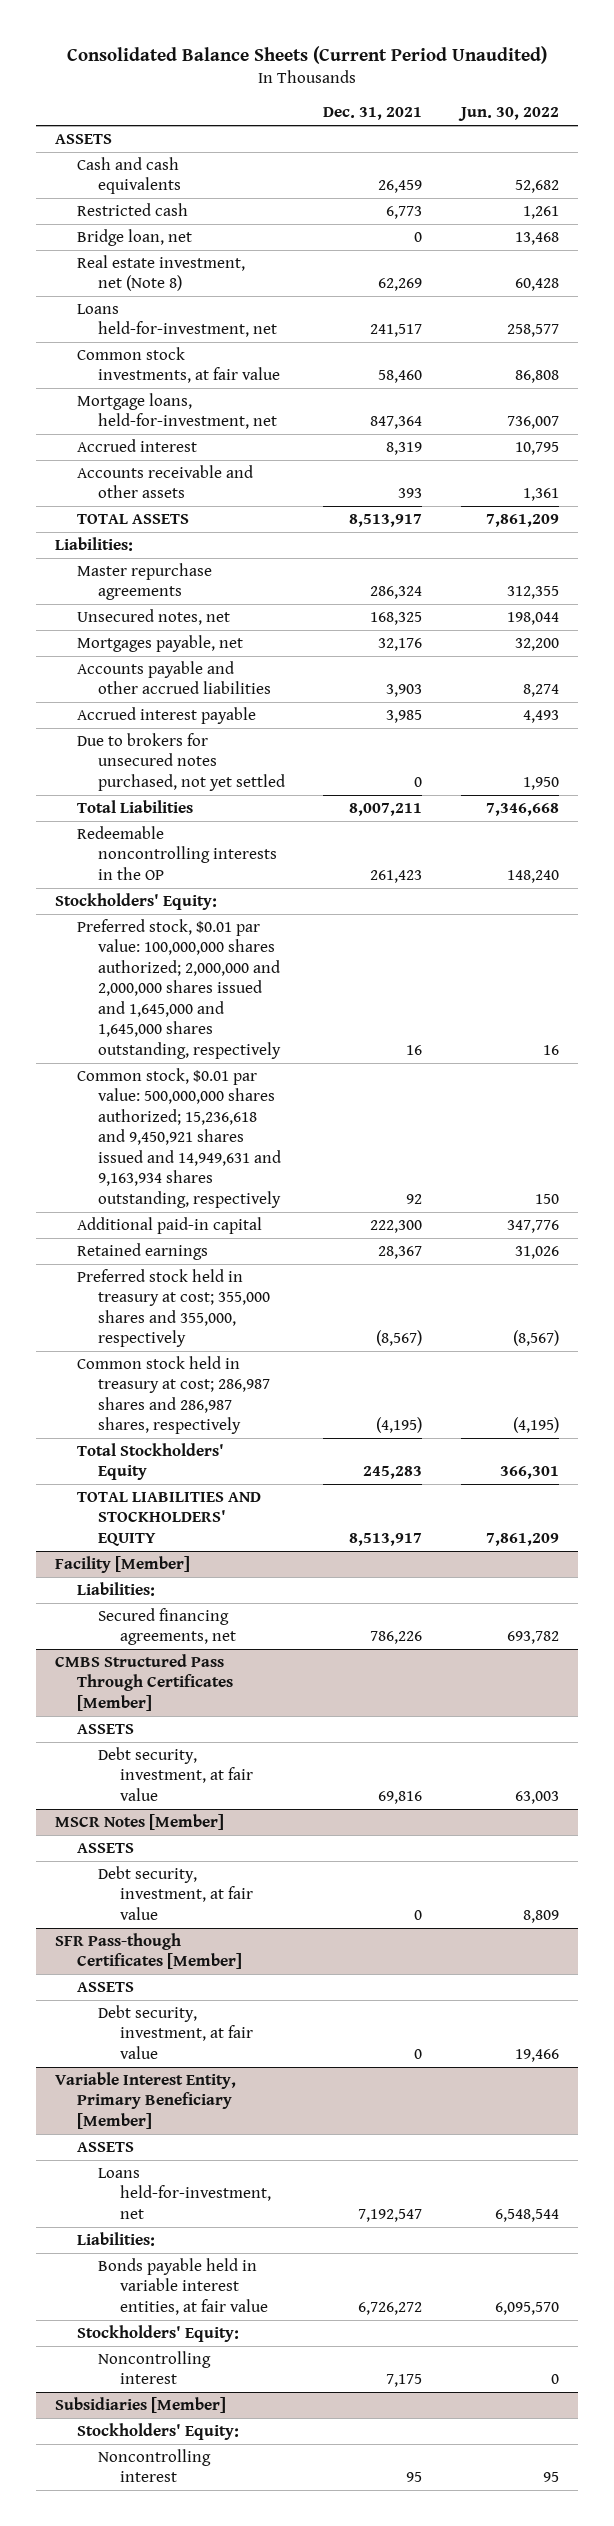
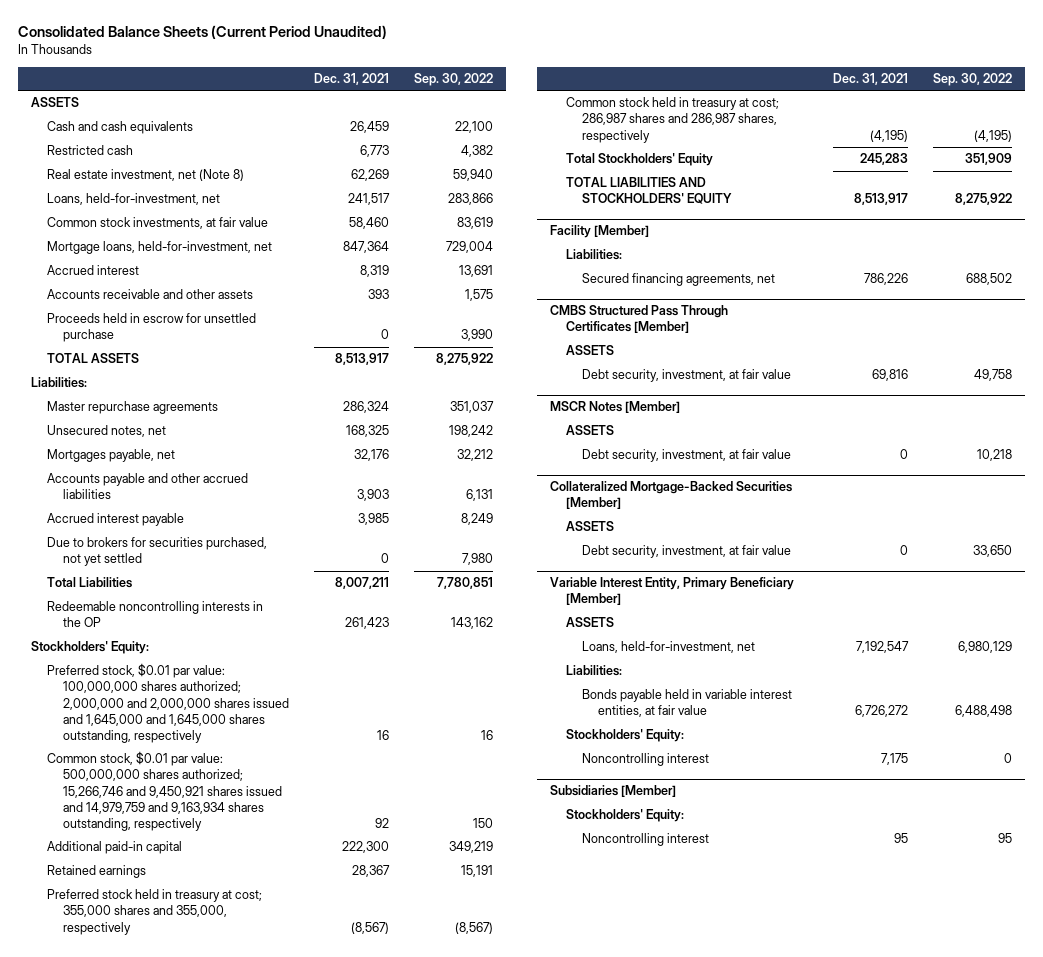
- | Dec. 31, 2021 | Jun. 30, 2022
+ | Dec. 31, 2021 | Sep. 30, 2022
- Bridge loan, net | 0 | 13,468
- Loans held-for-investment, net | 241,517 | 258,577
+ Loans, held-for-investment, net | 241,517 | 283,866
+ Proceeds held in escrow for unsettled purchase | 0 | 3,990
- Due to brokers for unsecured notes purchased, not yet settled | 0 | 1,950
+ Due to brokers for securities purchased, not yet settled | 0 | 7,980
- Common stock, $0.01 par value: 500,000,000 shares authorized; 15,236,618 and 9,450,921 shares issued and 14,949,631 and 9,163,934 shares outstanding, respectively | 92 | 150
+ Common stock, $0.01 par value: 500,000,000 shares authorized; 15,266,746 and 9,450,921 shares issued and 14,979,759 and 9,163,934 shares outstanding, respectively | 92 | 150
- SFR Pass-though Certificates [Member]
+ Collateralized Mortgage-Backed Securities [Member]
@ Variable Interest Entity, Primary Beneficiary [Member]
- Loans held-for-investment, net | 7,192,547 | 6,548,544
+ Loans, held-for-investment, net | 7,192,547 | 6,980,129

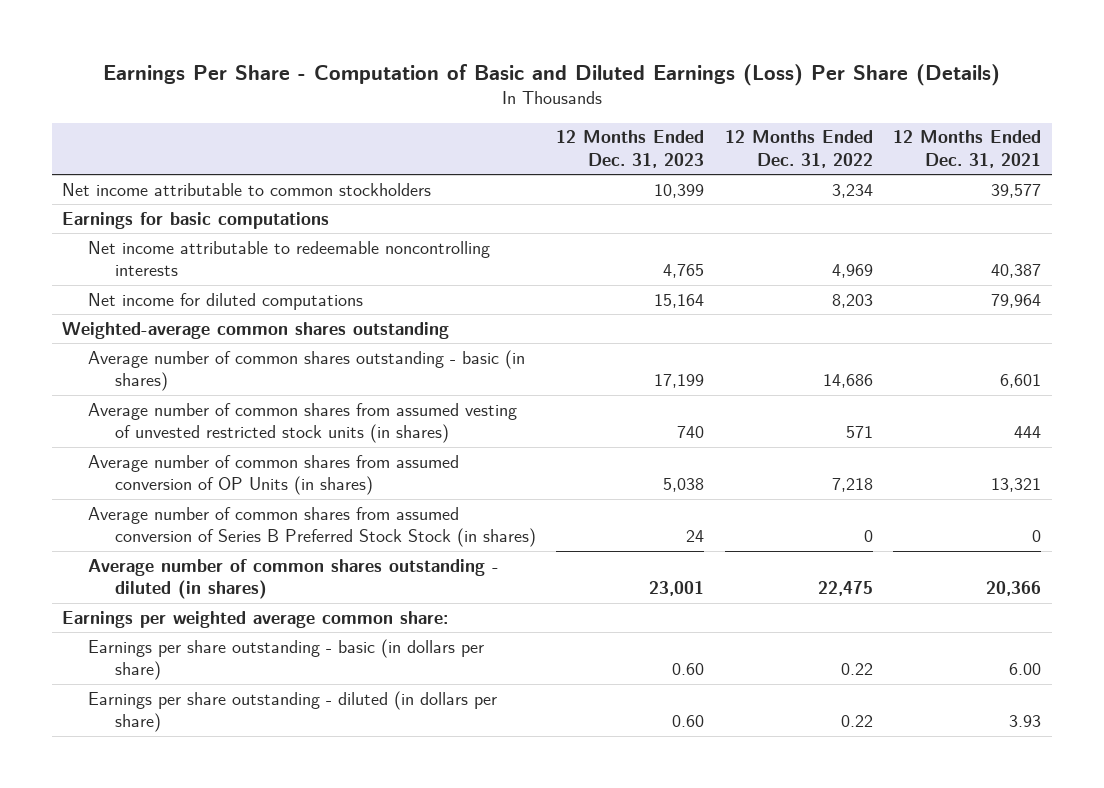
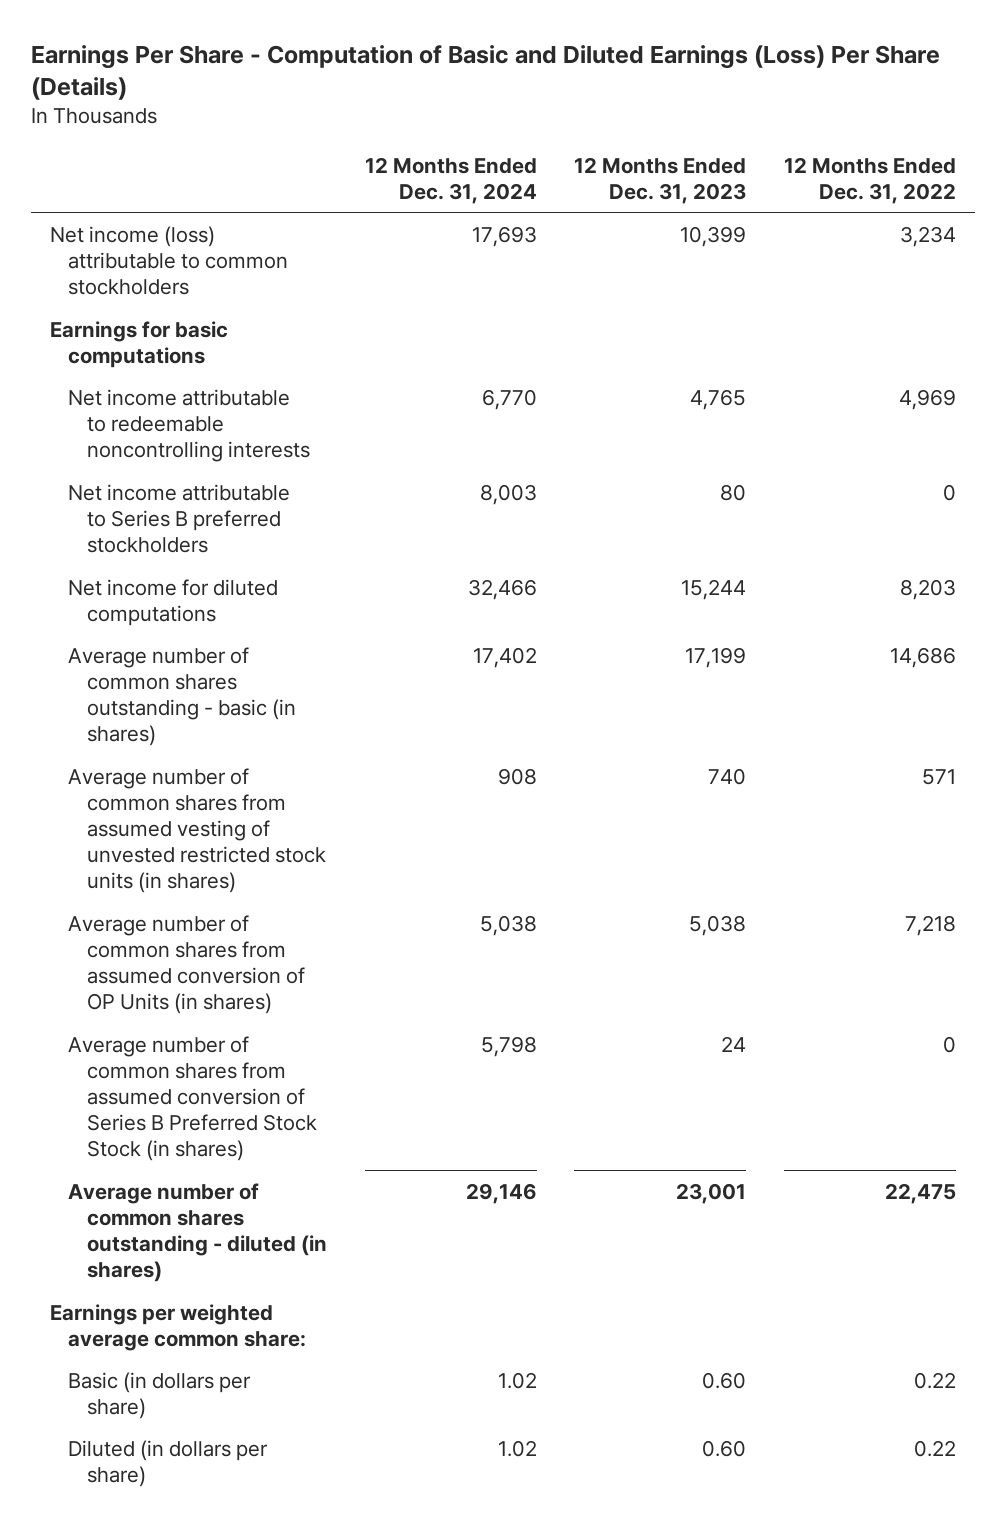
- | 12 Months Ended Dec. 31, 2023 | 12 Months Ended Dec. 31, 2022 | 12 Months Ended Dec. 31, 2021
+ | 12 Months Ended Dec. 31, 2024 | 12 Months Ended Dec. 31, 2023 | 12 Months Ended Dec. 31, 2022
- Net income attributable to common stockholders | 10,399 | 3,234 | 39,577
+ Net income (loss) attributable to common stockholders | 17,693 | 10,399 | 3,234
- Net income for diluted computations | 15,164 | 8,203 | 79,964
- Weighted-average common shares outstanding
+ Net income attributable to Series B preferred stockholders | 8,003 | 80 | 0
+ Net income for diluted computations | 32,466 | 15,244 | 8,203
- Earnings per share outstanding - basic (in dollars per share) | 0.60 | 0.22 | 6.00
- Earnings per share outstanding - diluted (in dollars per share) | 0.60 | 0.22 | 3.93
+ Basic (in dollars per share) | 1.02 | 0.60 | 0.22
+ Diluted (in dollars per share) | 1.02 | 0.60 | 0.22

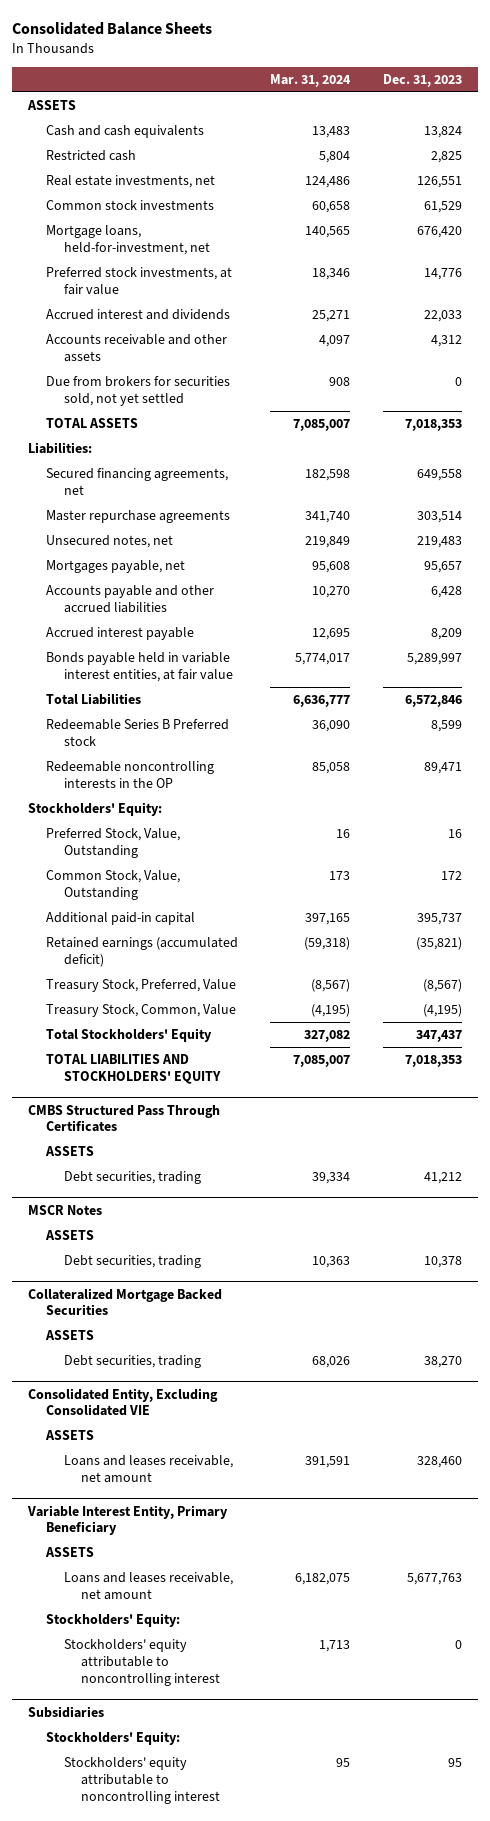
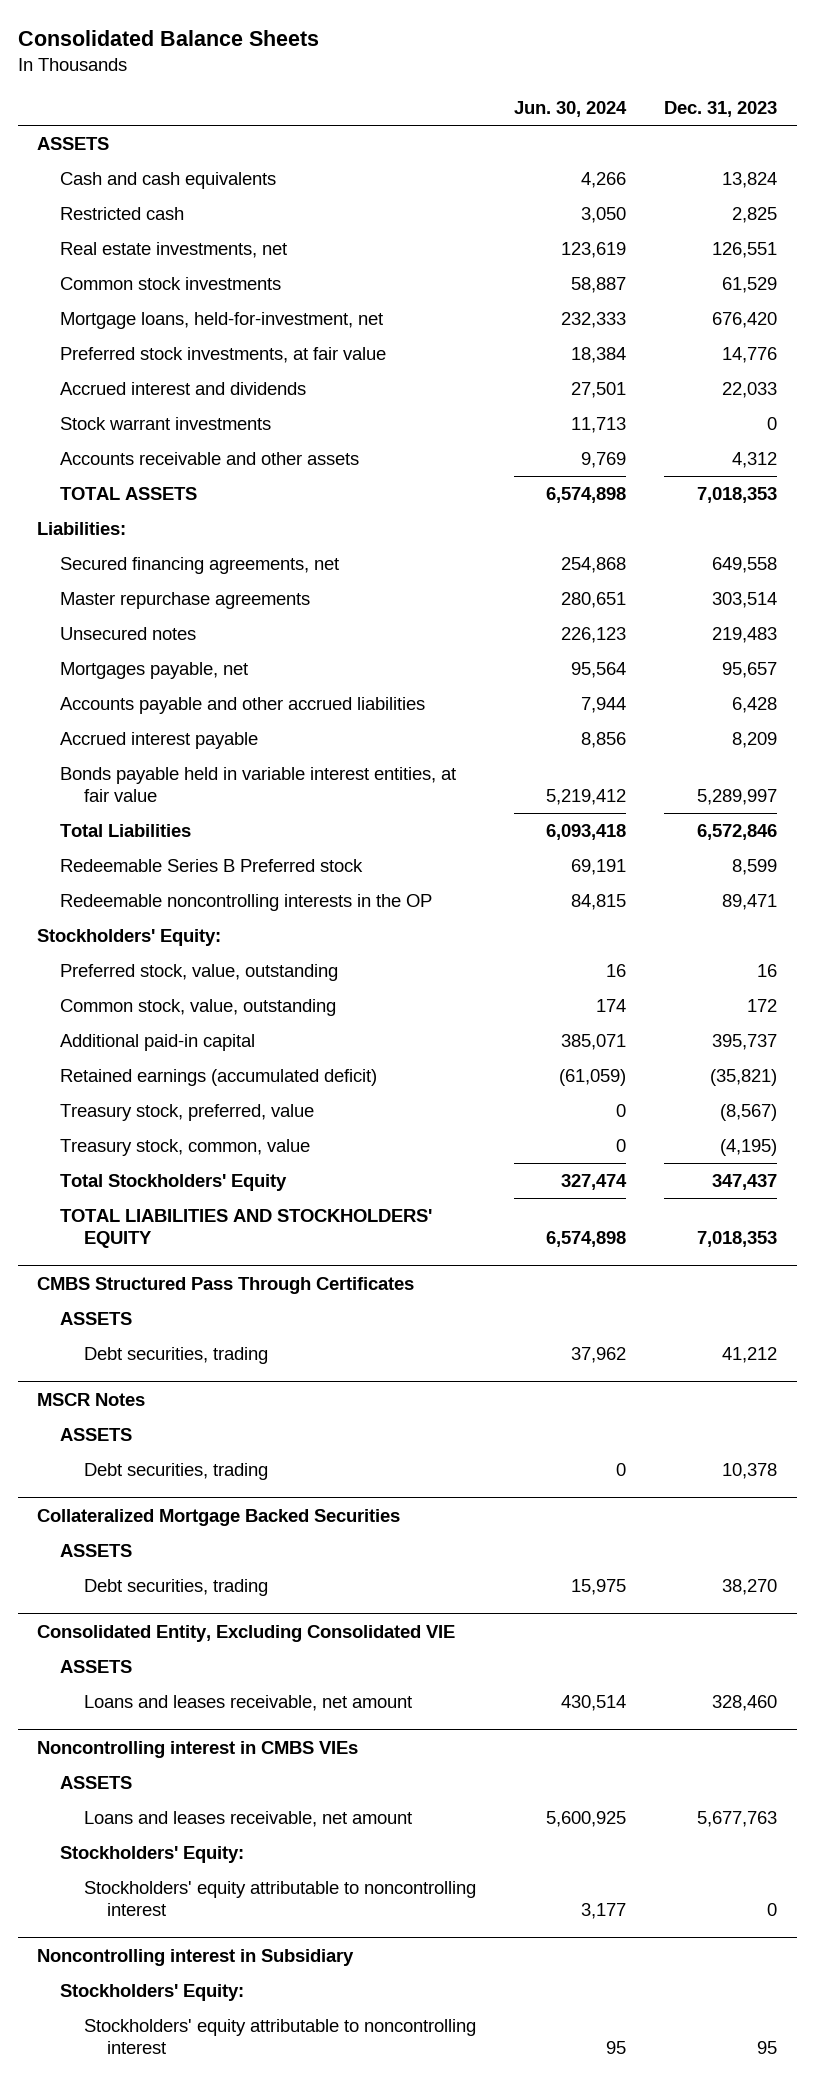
- | Mar. 31, 2024 | Dec. 31, 2023
+ | Jun. 30, 2024 | Dec. 31, 2023
+ Stock warrant investments | 11,713 | 0
- Due from brokers for securities sold, not yet settled | 908 | 0
- Unsecured notes, net | 219,849 | 219,483
+ Unsecured notes | 226,123 | 219,483
- Preferred Stock, Value, Outstanding | 16 | 16
- Common Stock, Value, Outstanding | 173 | 172
+ Preferred stock, value, outstanding | 16 | 16
+ Common stock, value, outstanding | 174 | 172
- Treasury Stock, Preferred, Value | (8,567) | (8,567)
- Treasury Stock, Common, Value | (4,195) | (4,195)
+ Treasury stock, preferred, value | 0 | (8,567)
+ Treasury stock, common, value | 0 | (4,195)
- Variable Interest Entity, Primary Beneficiary
+ Noncontrolling interest in CMBS VIEs
- Subsidiaries
+ Noncontrolling interest in Subsidiary

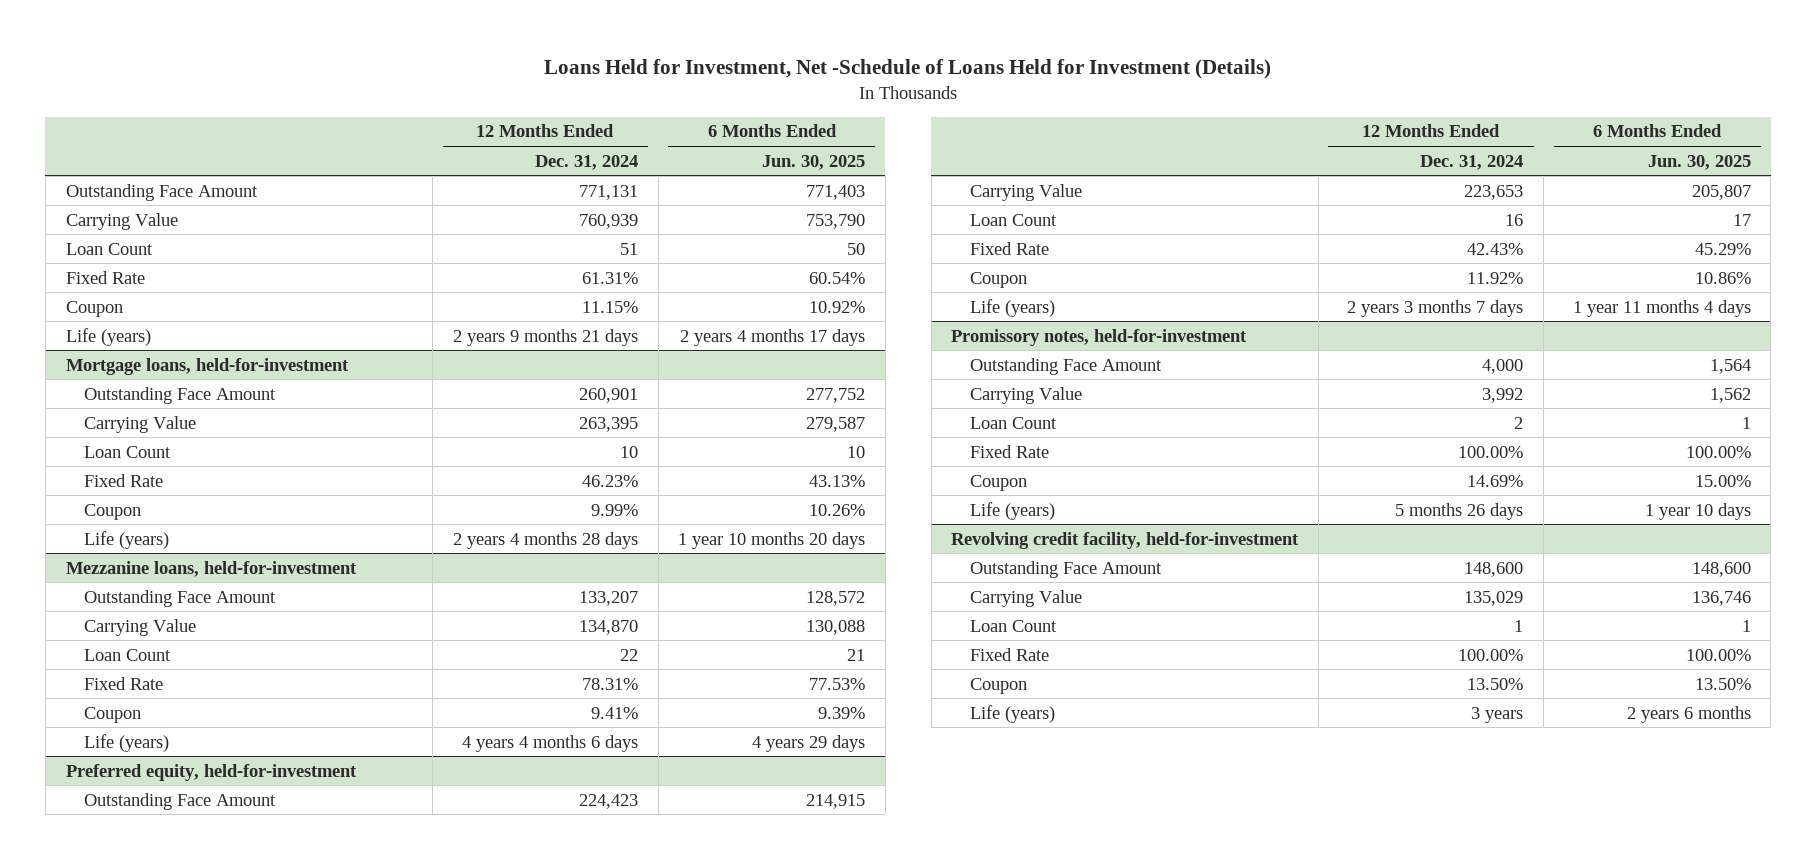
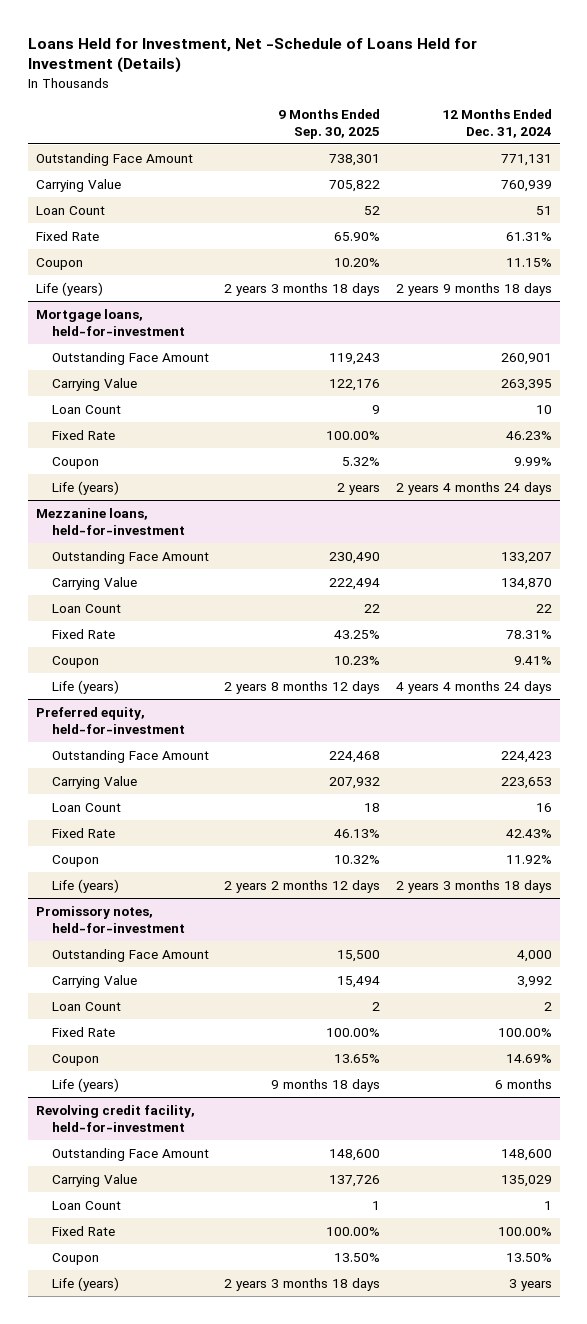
- | 12 Months Ended Dec. 31, 2024 | 6 Months Ended Jun. 30, 2025
+ | 9 Months Ended Sep. 30, 2025 | 12 Months Ended Dec. 31, 2024
- Life (years) | 2 years 9 months 21 days | 2 years 4 months 17 days
+ Life (years) | 2 years 3 months 18 days | 2 years 9 months 18 days
@ Mortgage loans, held-for-investment
- Life (years) | 2 years 4 months 28 days | 1 year 10 months 20 days
+ Life (years) | 2 years | 2 years 4 months 24 days
@ Mezzanine loans, held-for-investment
- Life (years) | 4 years 4 months 6 days | 4 years 29 days
+ Life (years) | 2 years 8 months 12 days | 4 years 4 months 24 days
@ Preferred equity, held-for-investment
- Life (years) | 2 years 3 months 7 days | 1 year 11 months 4 days
+ Life (years) | 2 years 2 months 12 days | 2 years 3 months 18 days
@ Promissory notes, held-for-investment
- Life (years) | 5 months 26 days | 1 year 10 days
+ Life (years) | 9 months 18 days | 6 months

